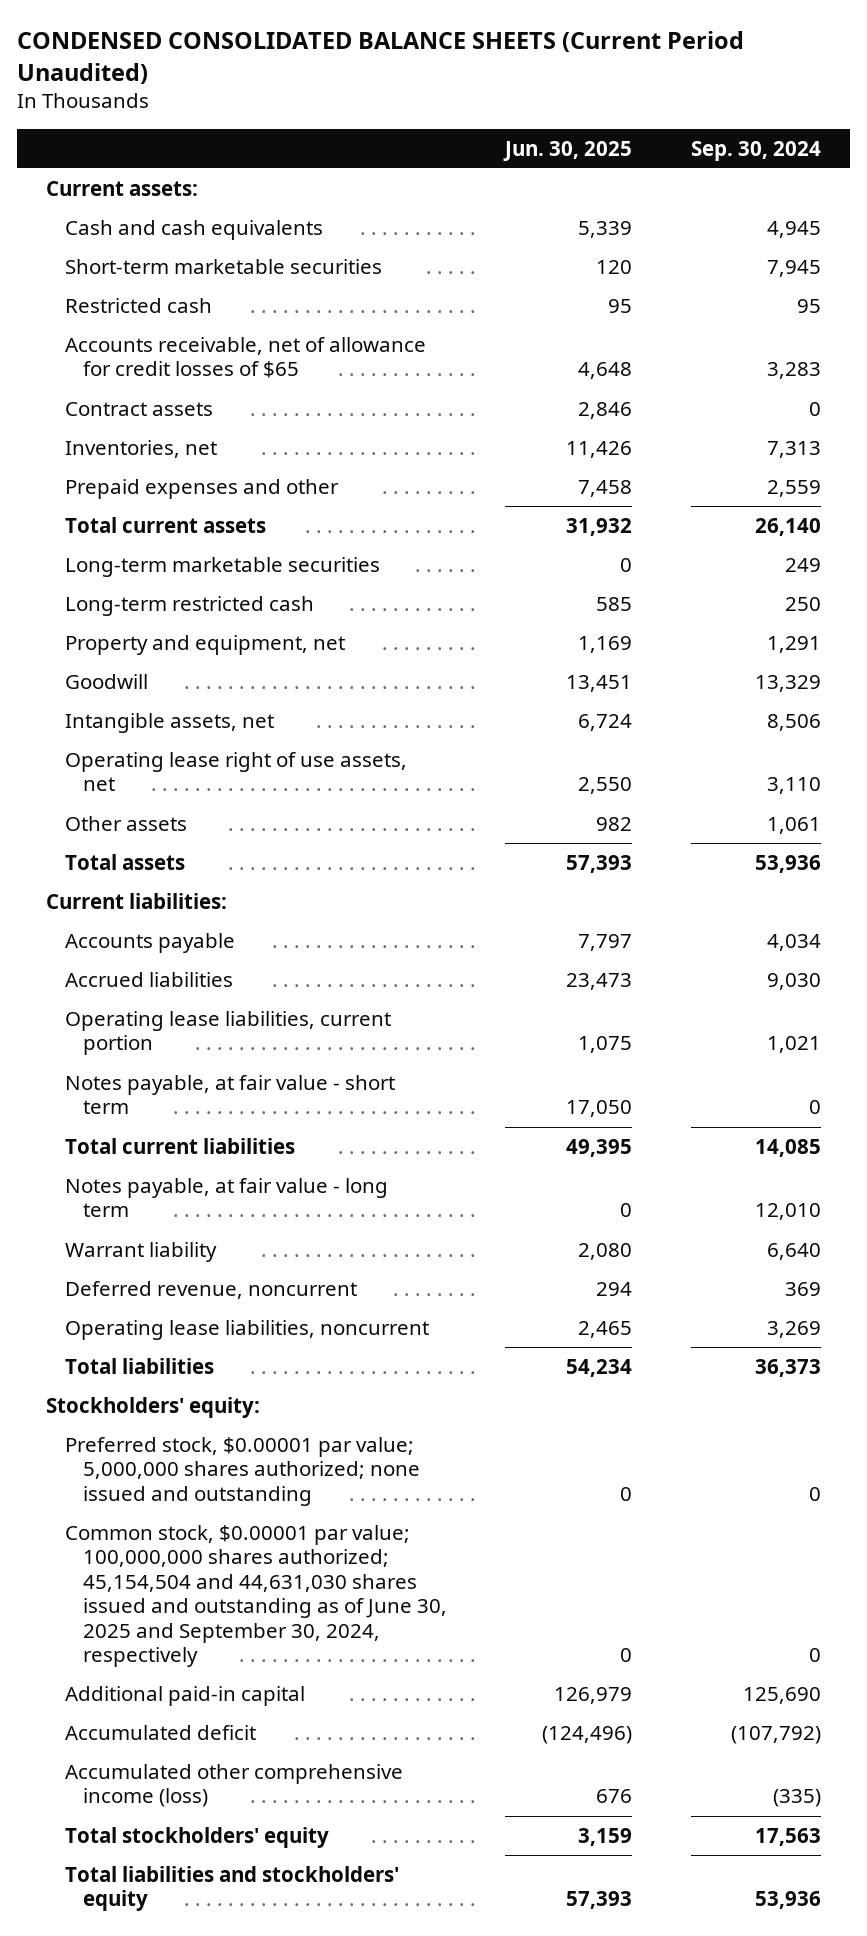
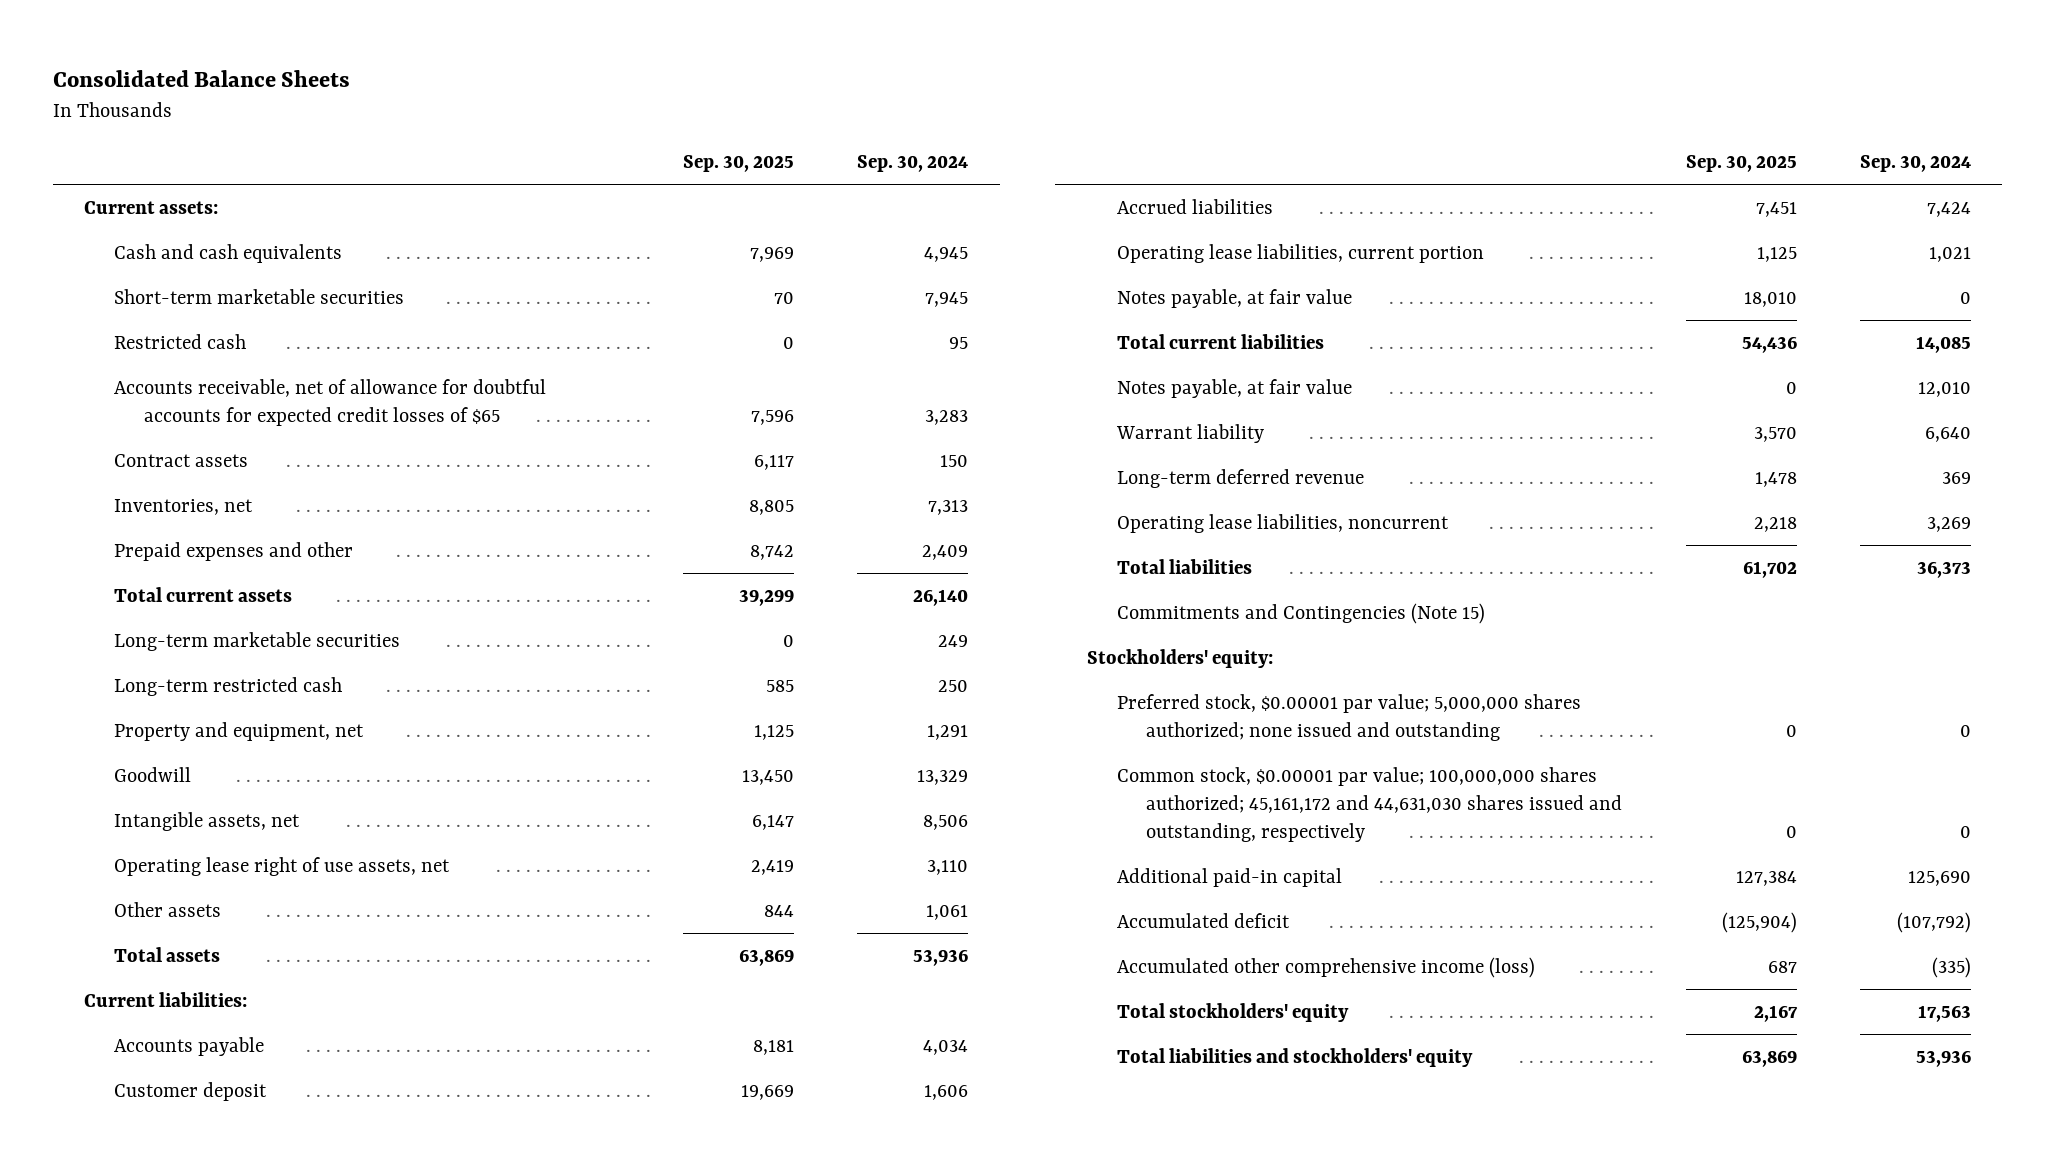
- CONDENSED CONSOLIDATED BALANCE SHEETS (Current Period Unaudited)
+ Consolidated Balance Sheets
- | Jun. 30, 2025 | Sep. 30, 2024
+ | Sep. 30, 2025 | Sep. 30, 2024
- Accounts receivable, net of allowance for credit losses of $65 | 4,648 | 3,283
- Contract assets | 2,846 | 0
+ Accounts receivable, net of allowance for doubtful accounts for expected credit losses of $65 | 7,596 | 3,283
+ Contract assets | 6,117 | 150
- Prepaid expenses and other | 7,458 | 2,559
+ Prepaid expenses and other | 8,742 | 2,409
- Accrued liabilities | 23,473 | 9,030
+ Customer deposit | 19,669 | 1,606
+ Accrued liabilities | 7,451 | 7,424
- Notes payable, at fair value - short term | 17,050 | 0
+ Notes payable, at fair value | 18,010 | 0
- Notes payable, at fair value - long term | 0 | 12,010
+ Notes payable, at fair value | 0 | 12,010
- Deferred revenue, noncurrent | 294 | 369
+ Long-term deferred revenue | 1,478 | 369
+ Commitments and Contingencies (Note 15)
- Common stock, $0.00001 par value; 100,000,000 shares authorized; 45,154,504 and 44,631,030 shares issued and outstanding as of June 30, 2025 and September 30, 2024, respectively | 0 | 0
+ Common stock, $0.00001 par value; 100,000,000 shares authorized; 45,161,172 and 44,631,030 shares issued and outstanding, respectively | 0 | 0

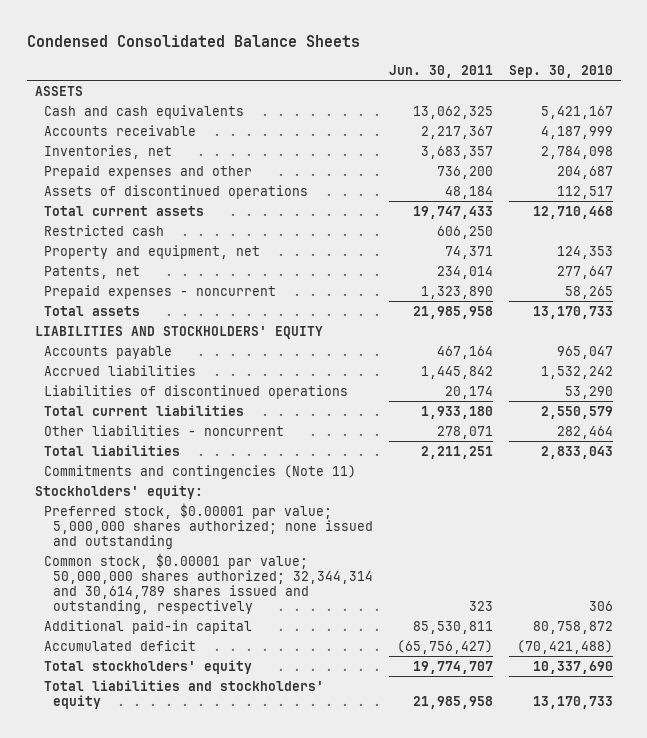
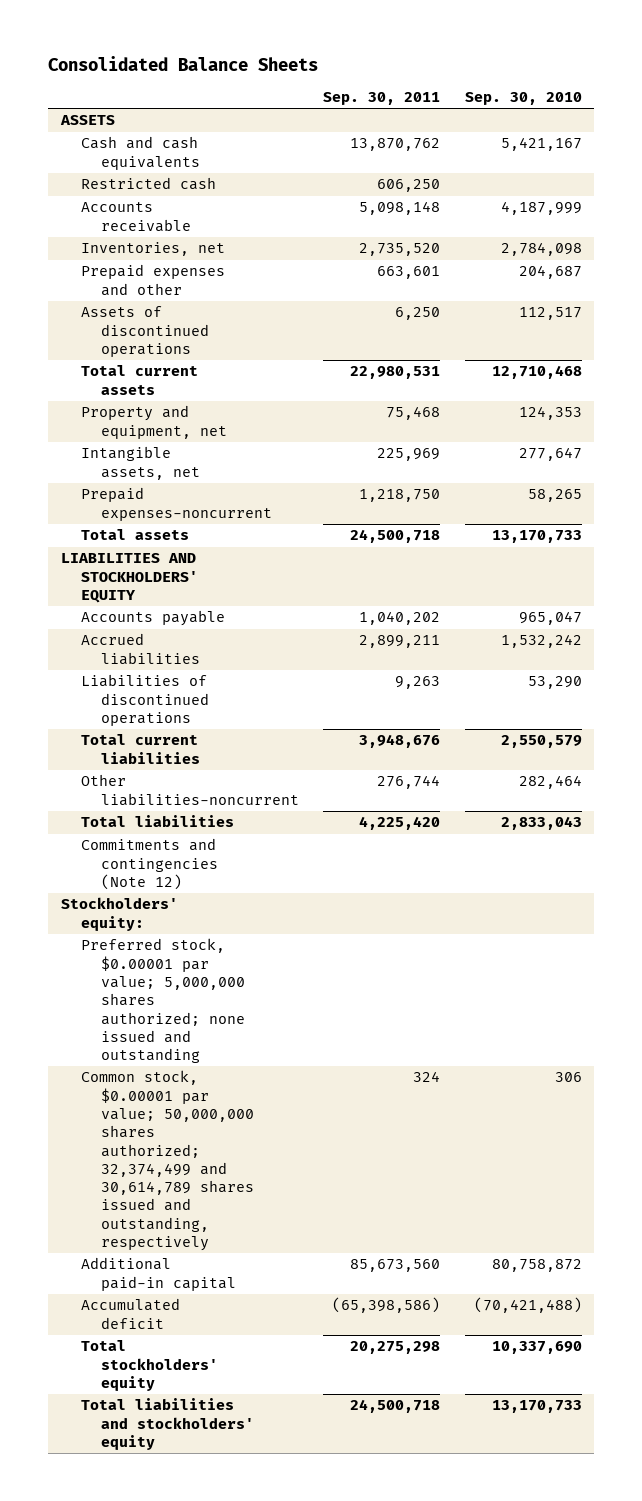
- Condensed Consolidated Balance Sheets
+ Consolidated Balance Sheets
- | Jun. 30, 2011 | Sep. 30, 2010
+ | Sep. 30, 2011 | Sep. 30, 2010
moved up: Restricted cash | 606,250 |
- Patents, net | 234,014 | 277,647
- Prepaid expenses - noncurrent | 1,323,890 | 58,265
+ Intangible assets, net | 225,969 | 277,647
+ Prepaid expenses-noncurrent | 1,218,750 | 58,265
- Other liabilities - noncurrent | 278,071 | 282,464
+ Other liabilities-noncurrent | 276,744 | 282,464
- Commitments and contingencies (Note 11)
+ Commitments and contingencies (Note 12)
- Common stock, $0.00001 par value; 50,000,000 shares authorized; 32,344,314 and 30,614,789 shares issued and outstanding, respectively | 323 | 306
+ Common stock, $0.00001 par value; 50,000,000 shares authorized; 32,374,499 and 30,614,789 shares issued and outstanding, respectively | 324 | 306

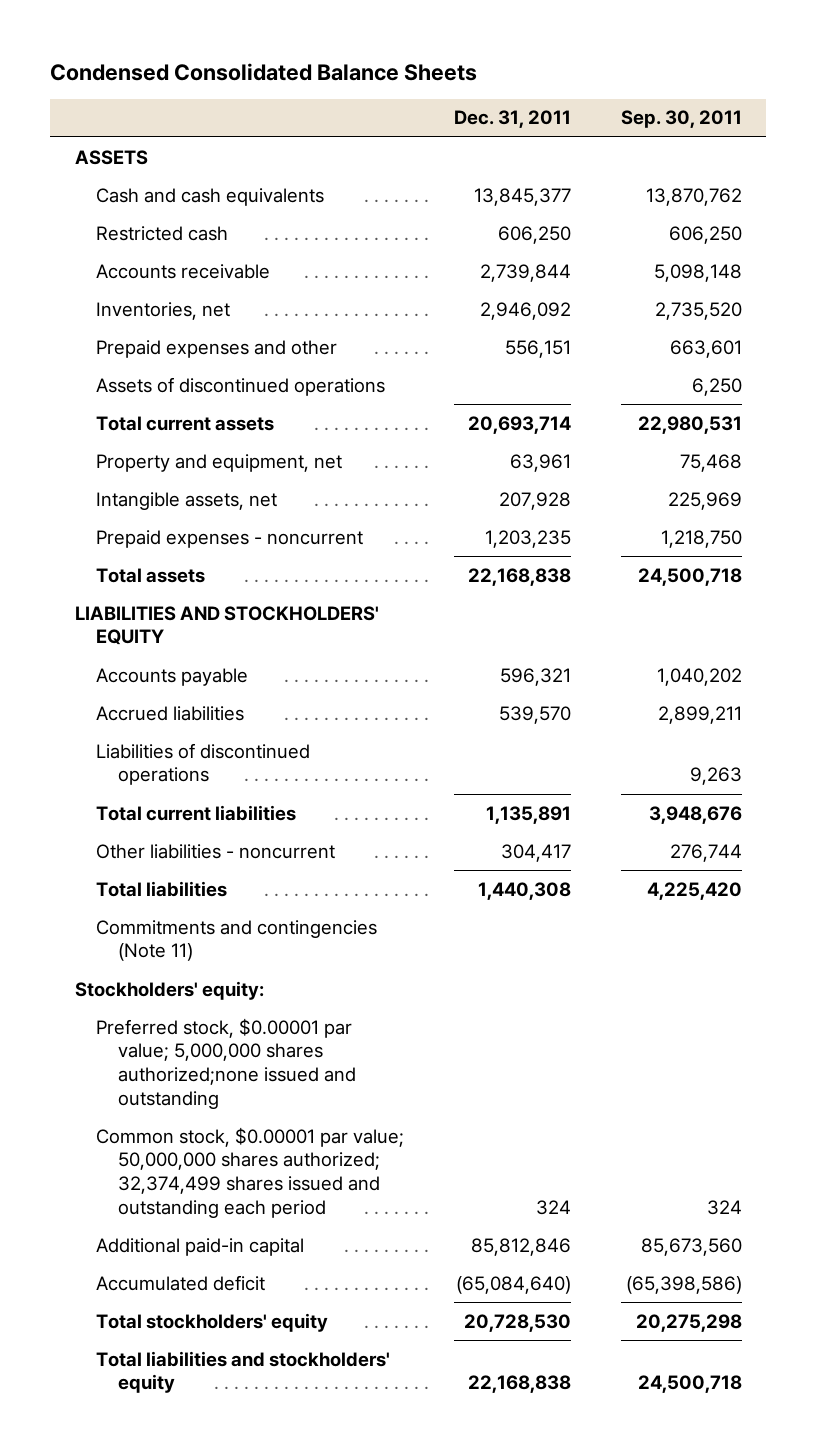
- Consolidated Balance Sheets
+ Condensed Consolidated Balance Sheets
- | Sep. 30, 2011 | Sep. 30, 2010
+ | Dec. 31, 2011 | Sep. 30, 2011
- Prepaid expenses-noncurrent | 1,218,750 | 58,265
+ Prepaid expenses - noncurrent | 1,203,235 | 1,218,750
- Other liabilities-noncurrent | 276,744 | 282,464
+ Other liabilities - noncurrent | 304,417 | 276,744
- Commitments and contingencies (Note 12)
+ Commitments and contingencies (Note 11)
- Preferred stock, $0.00001 par value; 5,000,000 shares authorized; none issued and outstanding
- Common stock, $0.00001 par value; 50,000,000 shares authorized; 32,374,499 and 30,614,789 shares issued and outstanding, respectively | 324 | 306
+ Preferred stock, $0.00001 par value; 5,000,000 shares authorized;none issued and outstanding
+ Common stock, $0.00001 par value; 50,000,000 shares authorized; 32,374,499 shares issued and outstanding each period | 324 | 324

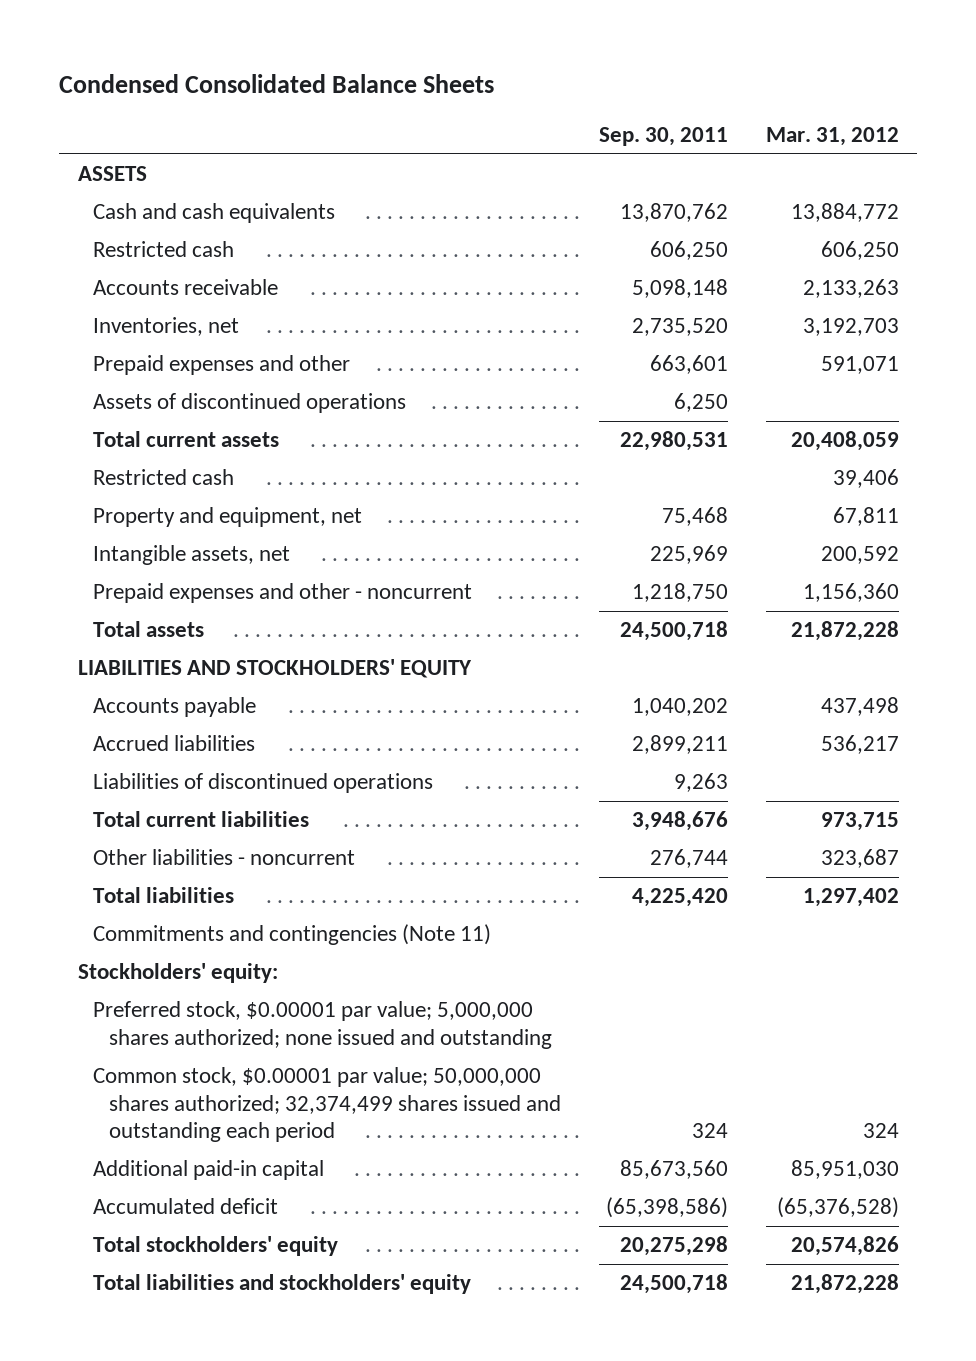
- | Dec. 31, 2011 | Sep. 30, 2011
+ | Sep. 30, 2011 | Mar. 31, 2012
+ Restricted cash | | 39,406
- Prepaid expenses - noncurrent | 1,203,235 | 1,218,750
+ Prepaid expenses and other - noncurrent | 1,218,750 | 1,156,360
- Preferred stock, $0.00001 par value; 5,000,000 shares authorized;none issued and outstanding
+ Preferred stock, $0.00001 par value; 5,000,000 shares authorized; none issued and outstanding

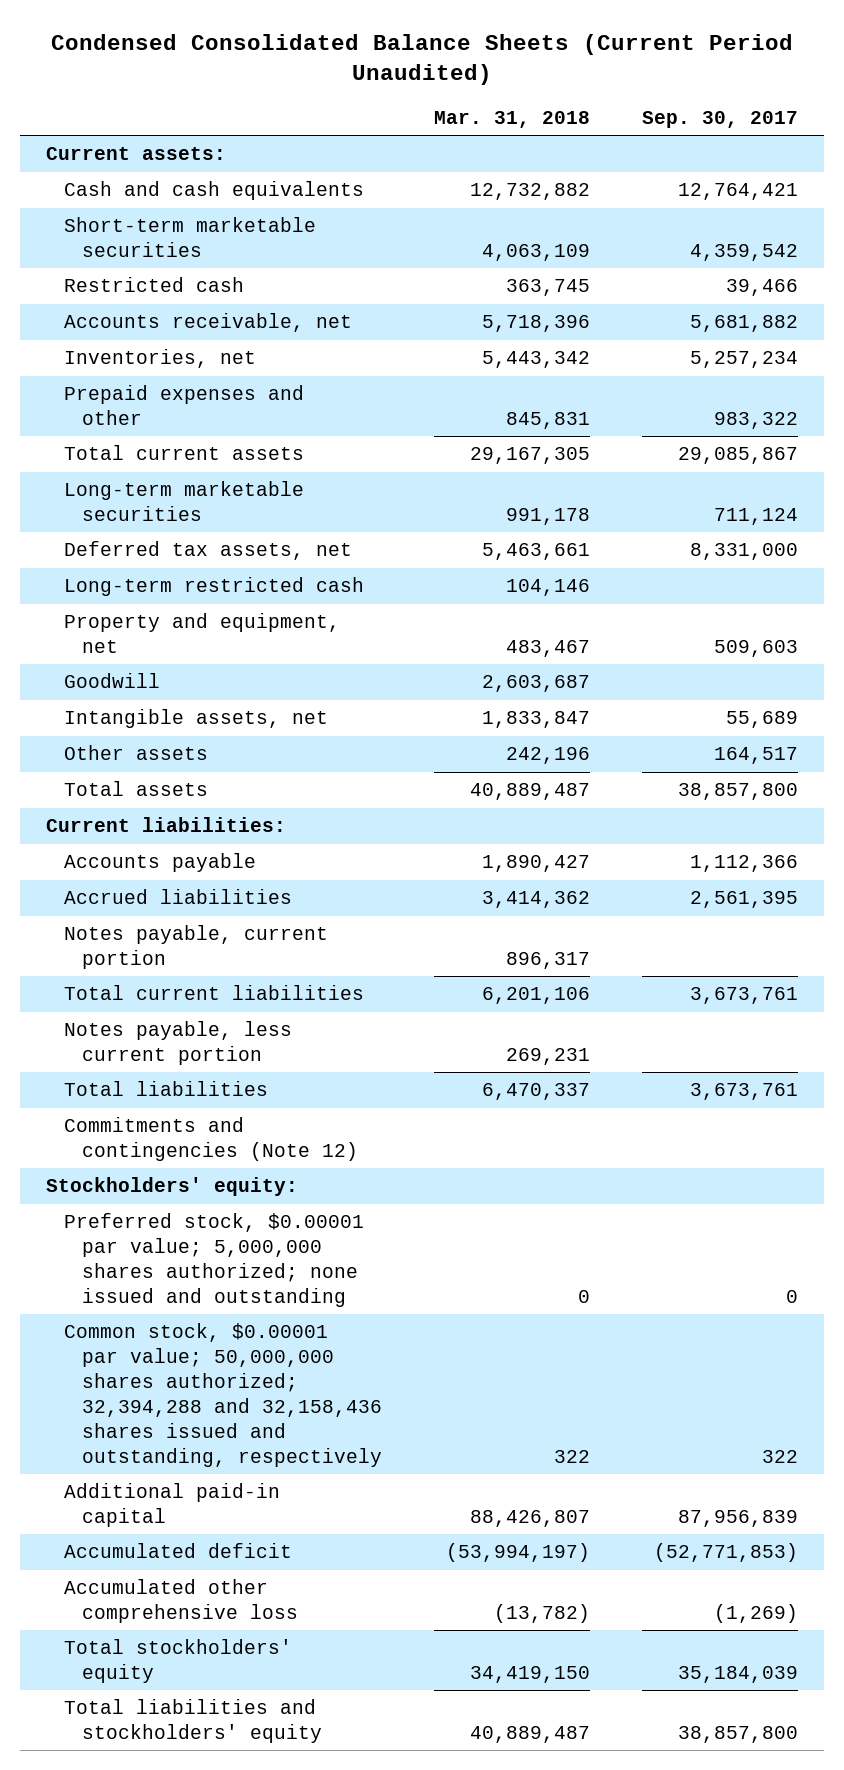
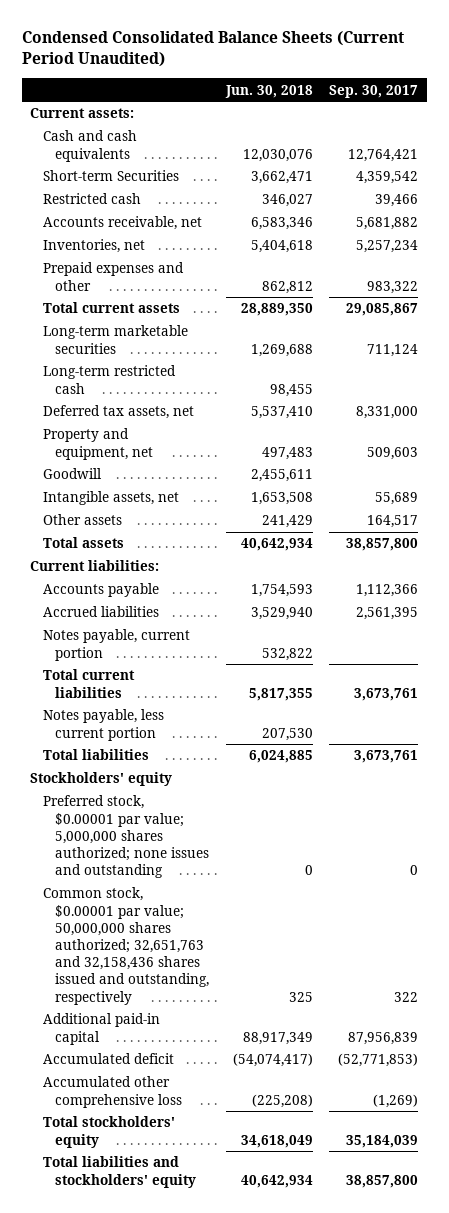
- | Mar. 31, 2018 | Sep. 30, 2017
+ | Jun. 30, 2018 | Sep. 30, 2017
- Short-term marketable securities | 4,063,109 | 4,359,542
+ Short-term Securities | 3,662,471 | 4,359,542
moved down: Deferred tax assets, net | 5,537,410 | 8,331,000
- Commitments and contingencies (Note 12)
- Stockholders' equity:
- Preferred stock, $0.00001 par value; 5,000,000 shares authorized; none issued and outstanding | 0 | 0
- Common stock, $0.00001 par value; 50,000,000 shares authorized; 32,394,288 and 32,158,436 shares issued and outstanding, respectively | 322 | 322
+ Stockholders' equity
+ Preferred stock, $0.00001 par value; 5,000,000 shares authorized; none issues and outstanding | 0 | 0
+ Common stock, $0.00001 par value; 50,000,000 shares authorized; 32,651,763 and 32,158,436 shares issued and outstanding, respectively | 325 | 322

